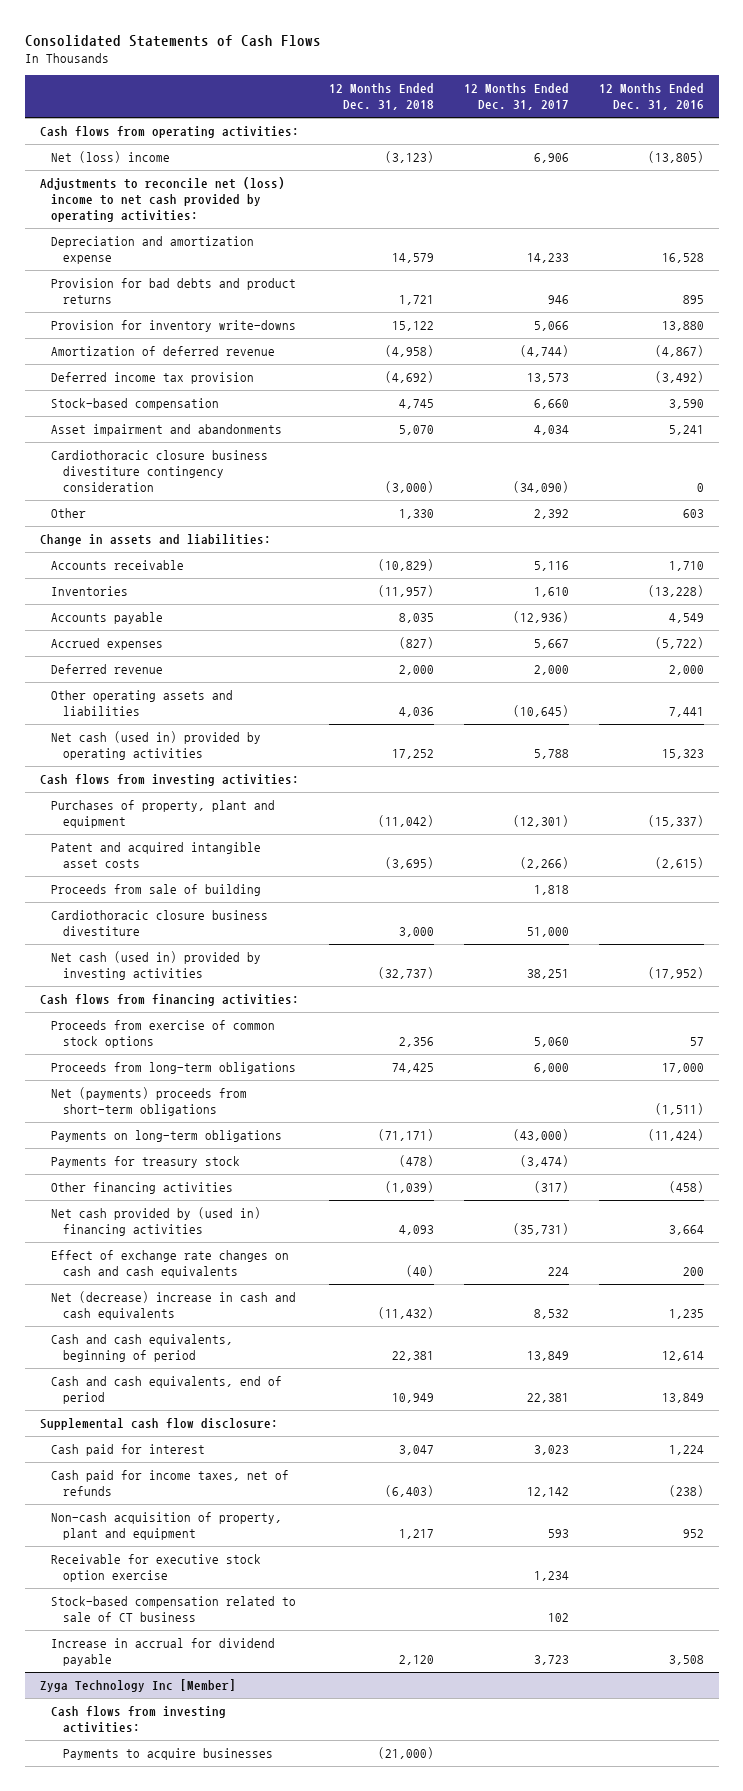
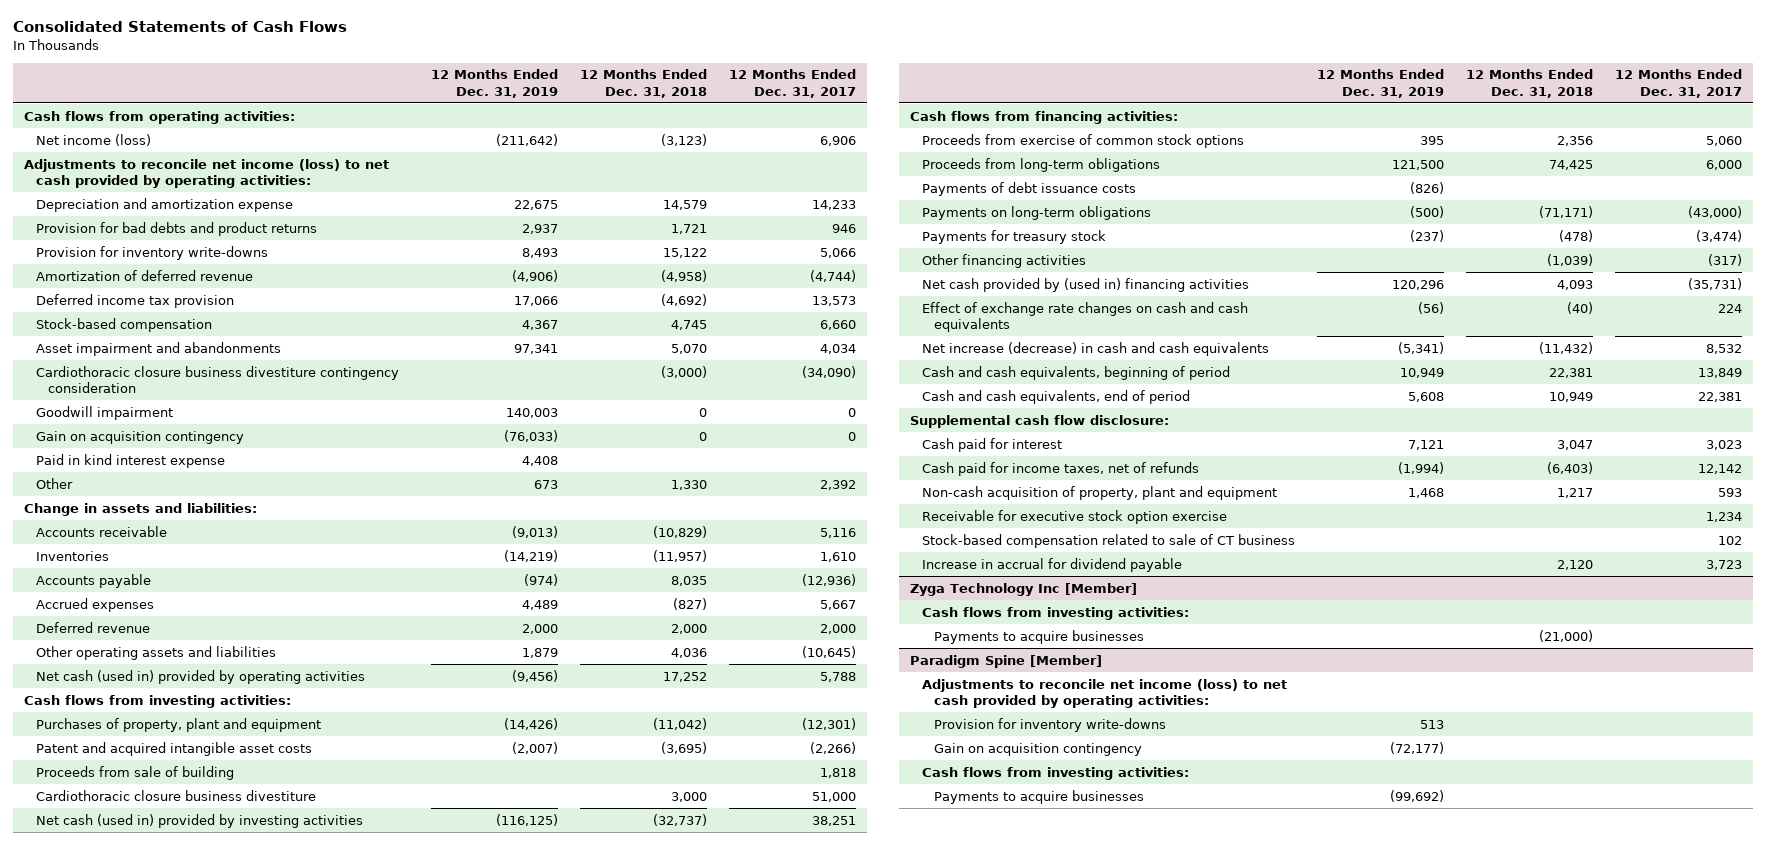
- | 12 Months Ended Dec. 31, 2018 | 12 Months Ended Dec. 31, 2017 | 12 Months Ended Dec. 31, 2016
+ | 12 Months Ended Dec. 31, 2019 | 12 Months Ended Dec. 31, 2018 | 12 Months Ended Dec. 31, 2017
- Net (loss) income | (3,123) | 6,906 | (13,805)
- Adjustments to reconcile net (loss) income to net cash provided by operating activities:
+ Net income (loss) | (211,642) | (3,123) | 6,906
+ Adjustments to reconcile net income (loss) to net cash provided by operating activities:
+ Goodwill impairment | 140,003 | 0 | 0
+ Gain on acquisition contingency | (76,033) | 0 | 0
+ Paid in kind interest expense | 4,408 | |
- Net (payments) proceeds from short-term obligations | | | (1,511)
+ Payments of debt issuance costs | (826) | |
- Net (decrease) increase in cash and cash equivalents | (11,432) | 8,532 | 1,235
+ Net increase (decrease) in cash and cash equivalents | (5,341) | (11,432) | 8,532
+ Paradigm Spine [Member]
+ Adjustments to reconcile net income (loss) to net cash provided by operating activities:
+ Provision for inventory write-downs | 513 | |
+ Gain on acquisition contingency | (72,177) | |
+ Cash flows from investing activities:
+ Payments to acquire businesses | (99,692) | |

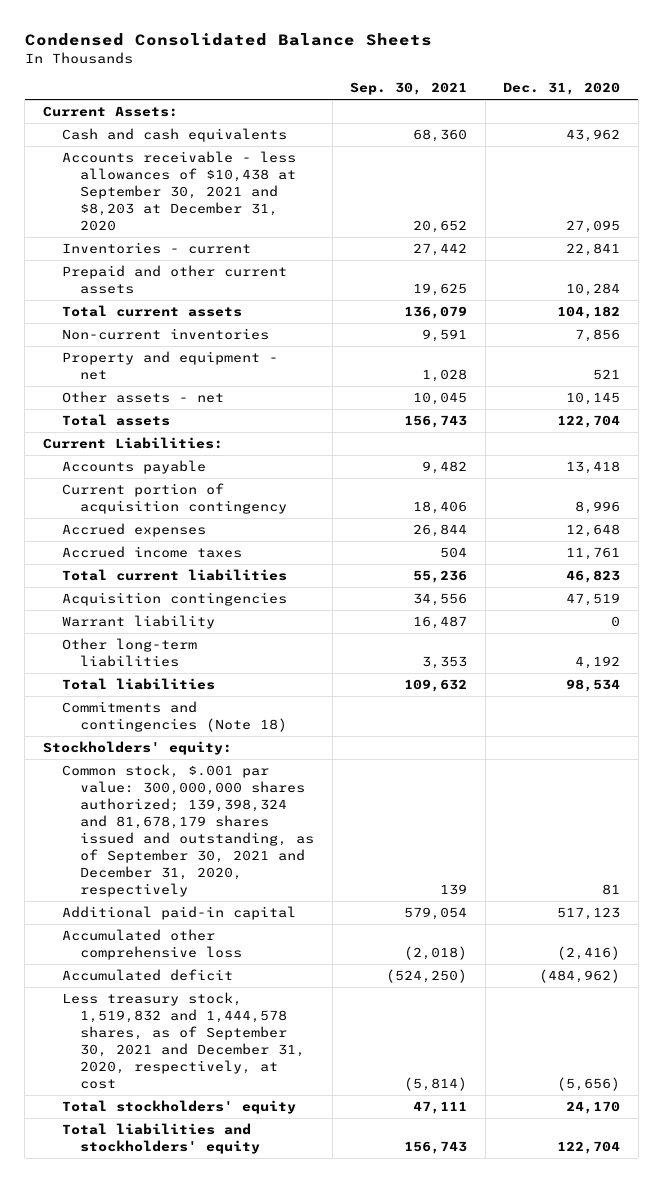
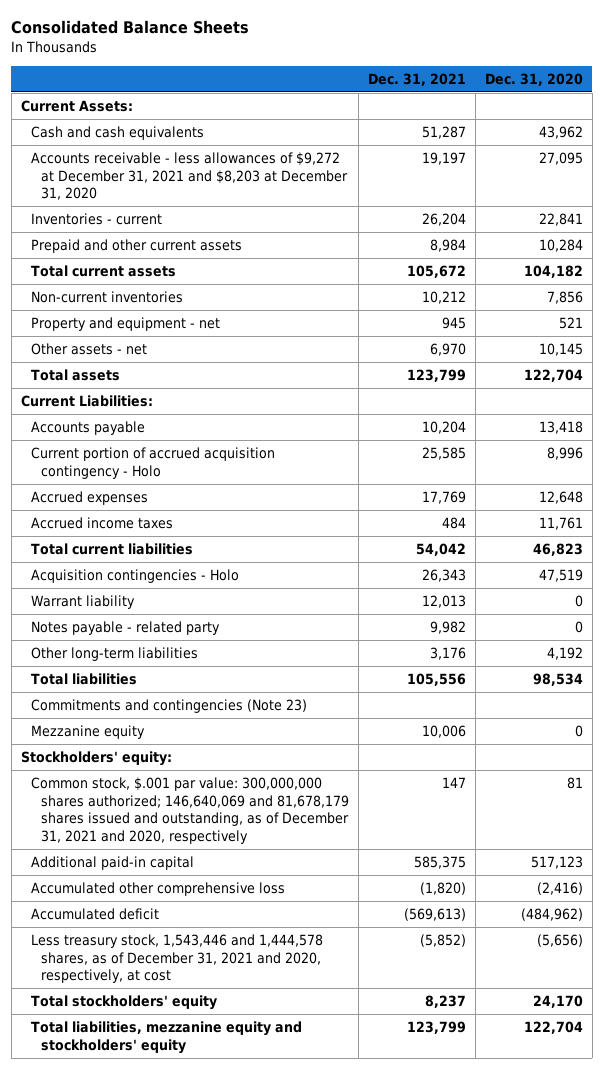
- Condensed Consolidated Balance Sheets
+ Consolidated Balance Sheets
- | Sep. 30, 2021 | Dec. 31, 2020
+ | Dec. 31, 2021 | Dec. 31, 2020
- Accounts receivable - less allowances of $10,438 at September 30, 2021 and $8,203 at December 31, 2020 | 20,652 | 27,095
+ Accounts receivable - less allowances of $9,272 at December 31, 2021 and $8,203 at December 31, 2020 | 19,197 | 27,095
- Current portion of acquisition contingency | 18,406 | 8,996
+ Current portion of accrued acquisition contingency - Holo | 25,585 | 8,996
- Acquisition contingencies | 34,556 | 47,519
+ Acquisition contingencies - Holo | 26,343 | 47,519
+ Notes payable - related party | 9,982 | 0
- Commitments and contingencies (Note 18)
+ Commitments and contingencies (Note 23)
+ Mezzanine equity | 10,006 | 0
- Common stock, $.001 par value: 300,000,000 shares authorized; 139,398,324 and 81,678,179 shares issued and outstanding, as of September 30, 2021 and December 31, 2020, respectively | 139 | 81
+ Common stock, $.001 par value: 300,000,000 shares authorized; 146,640,069 and 81,678,179 shares issued and outstanding, as of December 31, 2021 and 2020, respectively | 147 | 81
- Less treasury stock, 1,519,832 and 1,444,578 shares, as of September 30, 2021 and December 31, 2020, respectively, at cost | (5,814) | (5,656)
+ Less treasury stock, 1,543,446 and 1,444,578 shares, as of December 31, 2021 and 2020, respectively, at cost | (5,852) | (5,656)
- Total liabilities and stockholders' equity | 156,743 | 122,704
+ Total liabilities, mezzanine equity and stockholders' equity | 123,799 | 122,704

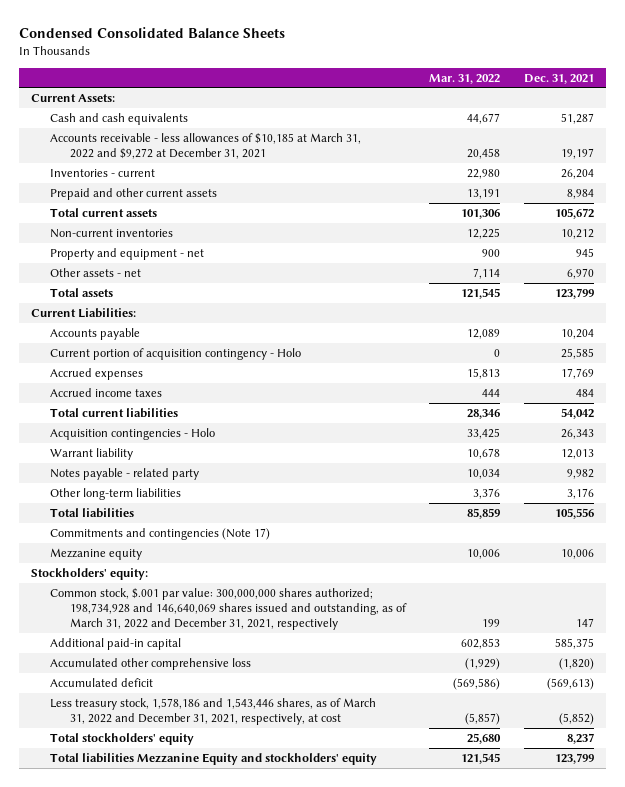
- Consolidated Balance Sheets
+ Condensed Consolidated Balance Sheets
- | Dec. 31, 2021 | Dec. 31, 2020
+ | Mar. 31, 2022 | Dec. 31, 2021
- Accounts receivable - less allowances of $9,272 at December 31, 2021 and $8,203 at December 31, 2020 | 19,197 | 27,095
+ Accounts receivable - less allowances of $10,185 at March 31, 2022 and $9,272 at December 31, 2021 | 20,458 | 19,197
- Current portion of accrued acquisition contingency - Holo | 25,585 | 8,996
+ Current portion of acquisition contingency - Holo | 0 | 25,585
- Commitments and contingencies (Note 23)
+ Commitments and contingencies (Note 17)
- Common stock, $.001 par value: 300,000,000 shares authorized; 146,640,069 and 81,678,179 shares issued and outstanding, as of December 31, 2021 and 2020, respectively | 147 | 81
+ Common stock, $.001 par value: 300,000,000 shares authorized; 198,734,928 and 146,640,069 shares issued and outstanding, as of March 31, 2022 and December 31, 2021, respectively | 199 | 147
- Less treasury stock, 1,543,446 and 1,444,578 shares, as of December 31, 2021 and 2020, respectively, at cost | (5,852) | (5,656)
+ Less treasury stock, 1,578,186 and 1,543,446 shares, as of March 31, 2022 and December 31, 2021, respectively, at cost | (5,857) | (5,852)
- Total liabilities, mezzanine equity and stockholders' equity | 123,799 | 122,704
+ Total liabilities Mezzanine Equity and stockholders' equity | 121,545 | 123,799

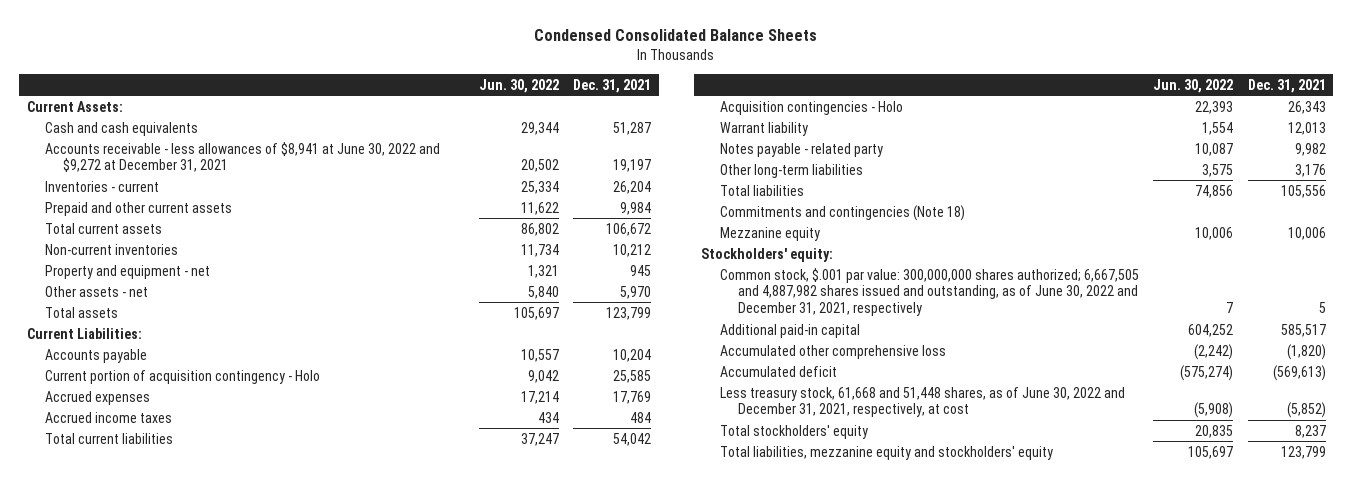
- | Mar. 31, 2022 | Dec. 31, 2021
+ | Jun. 30, 2022 | Dec. 31, 2021
- Accounts receivable - less allowances of $10,185 at March 31, 2022 and $9,272 at December 31, 2021 | 20,458 | 19,197
+ Accounts receivable - less allowances of $8,941 at June 30, 2022 and $9,272 at December 31, 2021 | 20,502 | 19,197
- Prepaid and other current assets | 13,191 | 8,984
- Total current assets | 101,306 | 105,672
+ Prepaid and other current assets | 11,622 | 9,984
+ Total current assets | 86,802 | 106,672
- Other assets - net | 7,114 | 6,970
+ Other assets - net | 5,840 | 5,970
- Commitments and contingencies (Note 17)
+ Commitments and contingencies (Note 18)
- Common stock, $.001 par value: 300,000,000 shares authorized; 198,734,928 and 146,640,069 shares issued and outstanding, as of March 31, 2022 and December 31, 2021, respectively | 199 | 147
- Additional paid-in capital | 602,853 | 585,375
+ Common stock, $.001 par value: 300,000,000 shares authorized; 6,667,505 and 4,887,982 shares issued and outstanding, as of June 30, 2022 and December 31, 2021, respectively | 7 | 5
+ Additional paid-in capital | 604,252 | 585,517
- Less treasury stock, 1,578,186 and 1,543,446 shares, as of March 31, 2022 and December 31, 2021, respectively, at cost | (5,857) | (5,852)
+ Less treasury stock, 61,668 and 51,448 shares, as of June 30, 2022 and December 31, 2021, respectively, at cost | (5,908) | (5,852)
- Total liabilities Mezzanine Equity and stockholders' equity | 121,545 | 123,799
+ Total liabilities, mezzanine equity and stockholders' equity | 105,697 | 123,799

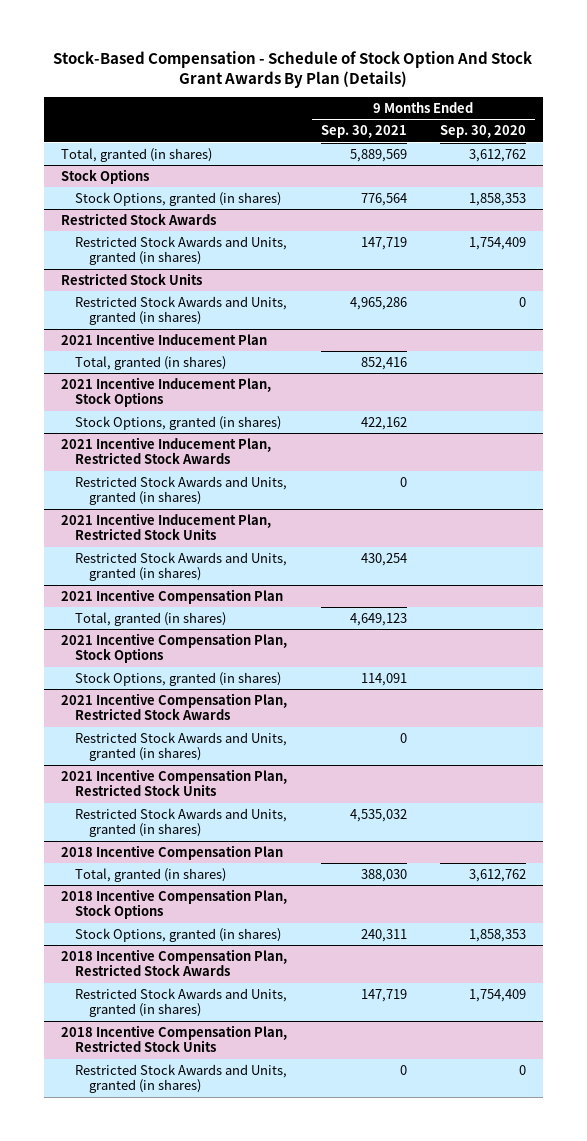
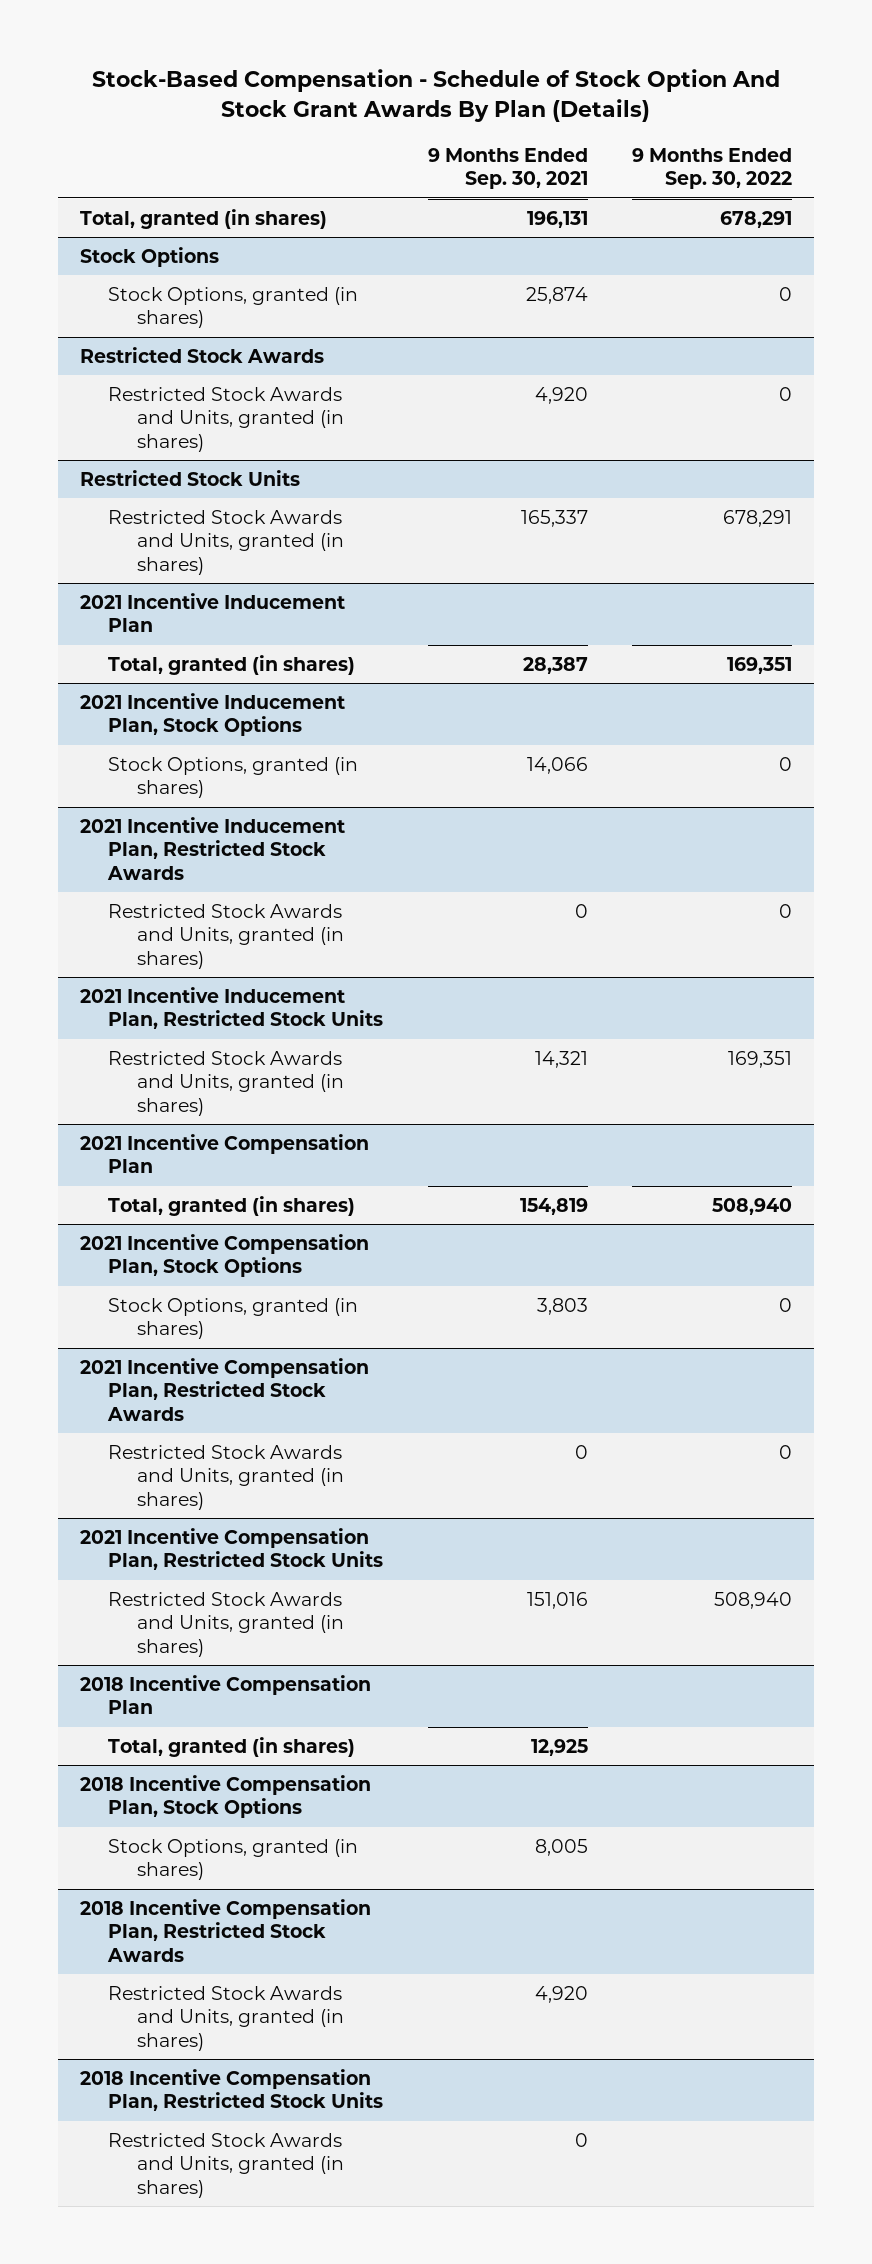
- | 9 Months Ended Sep. 30, 2021 | 9 Months Ended Sep. 30, 2020
+ | 9 Months Ended Sep. 30, 2021 | 9 Months Ended Sep. 30, 2022
- Total, granted (in shares) | 5,889,569 | 3,612,762
+ Total, granted (in shares) | 196,131 | 678,291
@ Stock Options
- Stock Options, granted (in shares) | 776,564 | 1,858,353
+ Stock Options, granted (in shares) | 25,874 | 0
@ Restricted Stock Awards
- Restricted Stock Awards and Units, granted (in shares) | 147,719 | 1,754,409
+ Restricted Stock Awards and Units, granted (in shares) | 4,920 | 0
@ Restricted Stock Units
- Restricted Stock Awards and Units, granted (in shares) | 4,965,286 | 0
+ Restricted Stock Awards and Units, granted (in shares) | 165,337 | 678,291
@ 2021 Incentive Inducement Plan
- Total, granted (in shares) | 852,416 |
+ Total, granted (in shares) | 28,387 | 169,351
@ 2021 Incentive Inducement Plan, Stock Options
- Stock Options, granted (in shares) | 422,162 |
+ Stock Options, granted (in shares) | 14,066 | 0
@ 2021 Incentive Inducement Plan, Restricted Stock Units
- Restricted Stock Awards and Units, granted (in shares) | 430,254 |
+ Restricted Stock Awards and Units, granted (in shares) | 14,321 | 169,351
@ 2021 Incentive Compensation Plan
- Total, granted (in shares) | 4,649,123 |
+ Total, granted (in shares) | 154,819 | 508,940
@ 2021 Incentive Compensation Plan, Stock Options
- Stock Options, granted (in shares) | 114,091 |
+ Stock Options, granted (in shares) | 3,803 | 0
@ 2021 Incentive Compensation Plan, Restricted Stock Units
- Restricted Stock Awards and Units, granted (in shares) | 4,535,032 |
+ Restricted Stock Awards and Units, granted (in shares) | 151,016 | 508,940
@ 2018 Incentive Compensation Plan
- Total, granted (in shares) | 388,030 | 3,612,762
+ Total, granted (in shares) | 12,925 |
@ 2018 Incentive Compensation Plan, Stock Options
- Stock Options, granted (in shares) | 240,311 | 1,858,353
+ Stock Options, granted (in shares) | 8,005 |
@ 2018 Incentive Compensation Plan, Restricted Stock Awards
- Restricted Stock Awards and Units, granted (in shares) | 147,719 | 1,754,409
+ Restricted Stock Awards and Units, granted (in shares) | 4,920 |

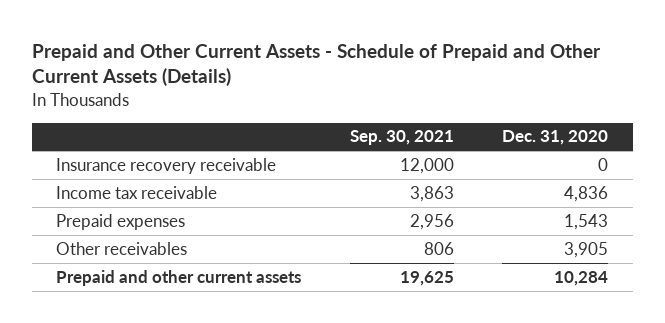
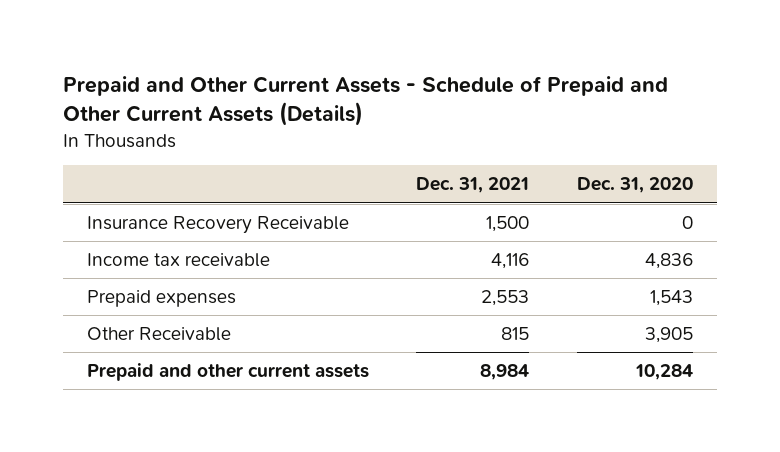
- | Sep. 30, 2021 | Dec. 31, 2020
+ | Dec. 31, 2021 | Dec. 31, 2020
- Insurance recovery receivable | 12,000 | 0
+ Insurance Recovery Receivable | 1,500 | 0
- Other receivables | 806 | 3,905
+ Other Receivable | 815 | 3,905

